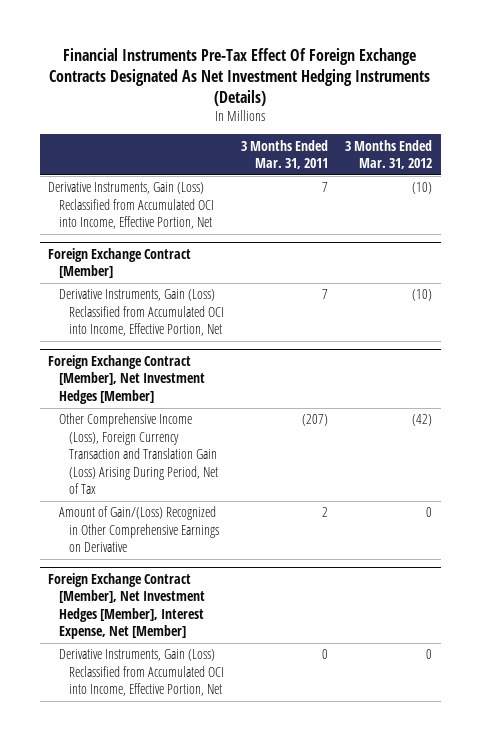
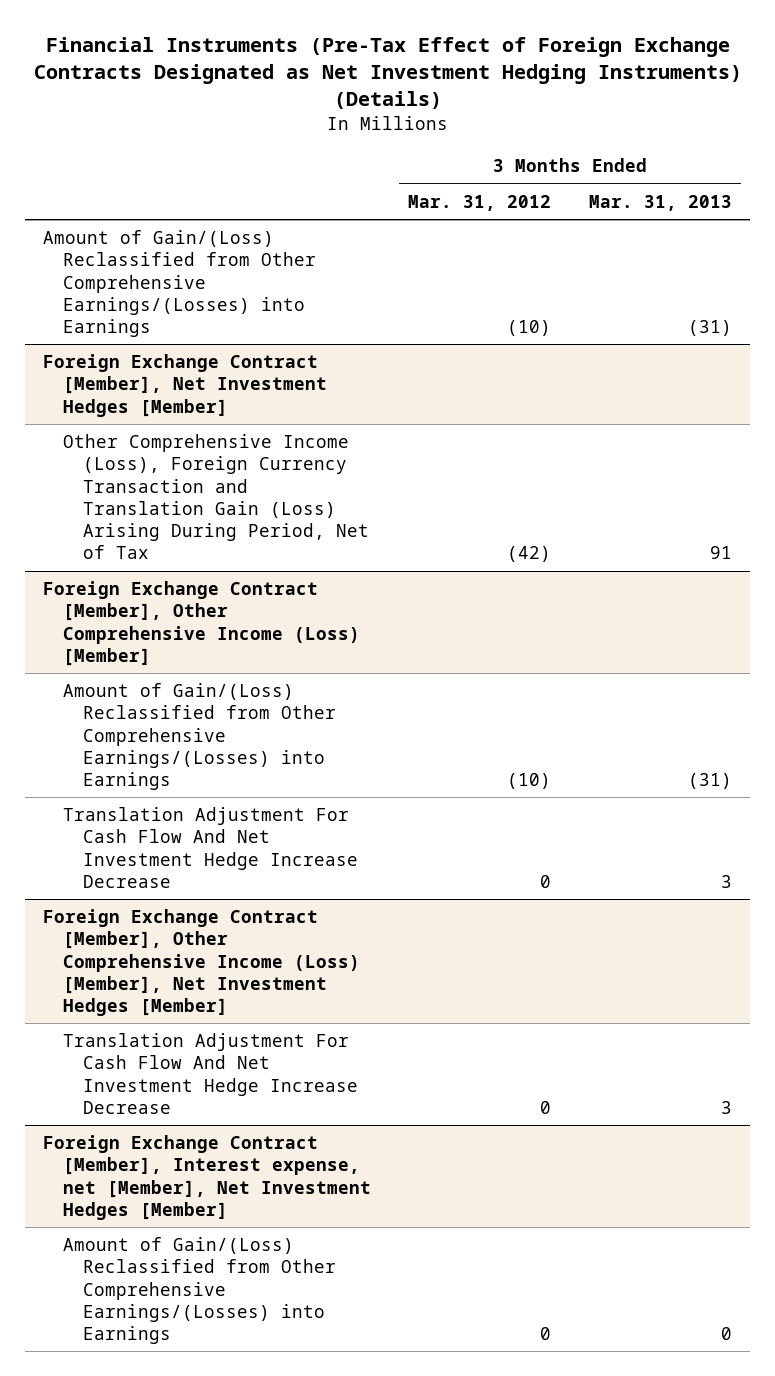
- Financial Instruments Pre-Tax Effect Of Foreign Exchange Contracts Designated As Net Investment Hedging Instruments (Details)
+ Financial Instruments (Pre-Tax Effect of Foreign Exchange Contracts Designated as Net Investment Hedging Instruments) (Details)
- | 3 Months Ended Mar. 31, 2011 | 3 Months Ended Mar. 31, 2012
+ | 3 Months Ended Mar. 31, 2012 | 3 Months Ended Mar. 31, 2013
- Derivative Instruments, Gain (Loss) Reclassified from Accumulated OCI into Income, Effective Portion, Net | 7 | (10)
- Foreign Exchange Contract [Member]
- Derivative Instruments, Gain (Loss) Reclassified from Accumulated OCI into Income, Effective Portion, Net | 7 | (10)
+ Amount of Gain/(Loss) Reclassified from Other Comprehensive Earnings/(Losses) into Earnings | (10) | (31)
@ Foreign Exchange Contract [Member], Net Investment Hedges [Member]
- Amount of Gain/(Loss) Recognized in Other Comprehensive Earnings on Derivative | 2 | 0
- Foreign Exchange Contract [Member], Net Investment Hedges [Member], Interest Expense, Net [Member]
- Derivative Instruments, Gain (Loss) Reclassified from Accumulated OCI into Income, Effective Portion, Net | 0 | 0
+ Foreign Exchange Contract [Member], Other Comprehensive Income (Loss) [Member]
+ Amount of Gain/(Loss) Reclassified from Other Comprehensive Earnings/(Losses) into Earnings | (10) | (31)
+ Translation Adjustment For Cash Flow And Net Investment Hedge Increase Decrease | 0 | 3
+ Foreign Exchange Contract [Member], Other Comprehensive Income (Loss) [Member], Net Investment Hedges [Member]
+ Translation Adjustment For Cash Flow And Net Investment Hedge Increase Decrease | 0 | 3
+ Foreign Exchange Contract [Member], Interest expense, net [Member], Net Investment Hedges [Member]
+ Amount of Gain/(Loss) Reclassified from Other Comprehensive Earnings/(Losses) into Earnings | 0 | 0

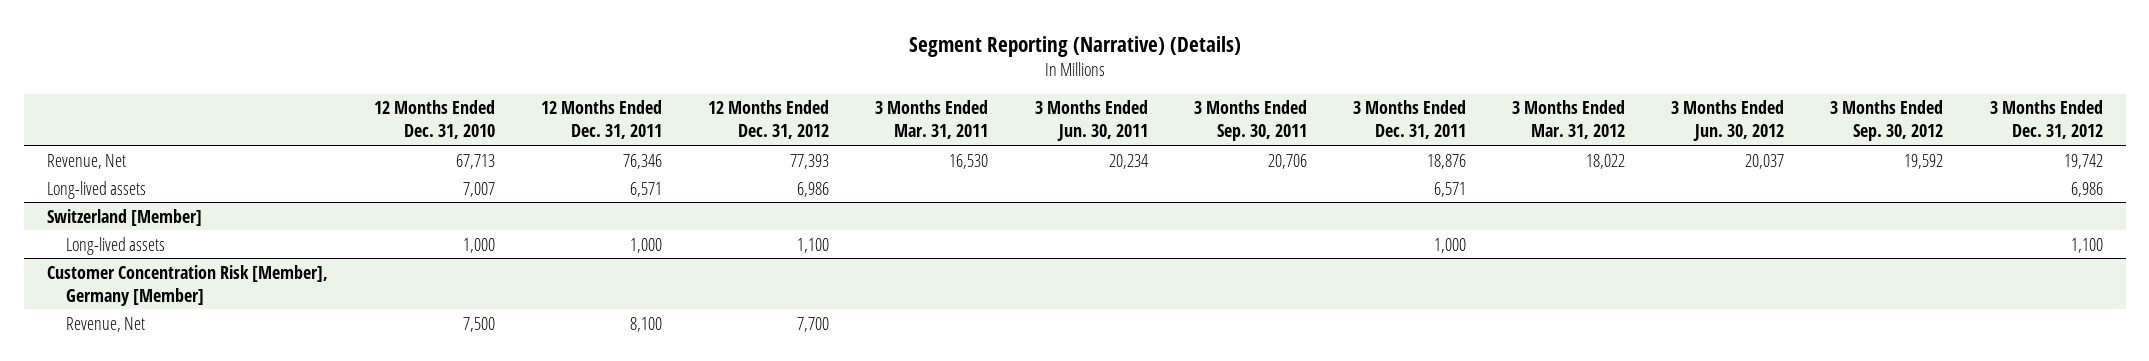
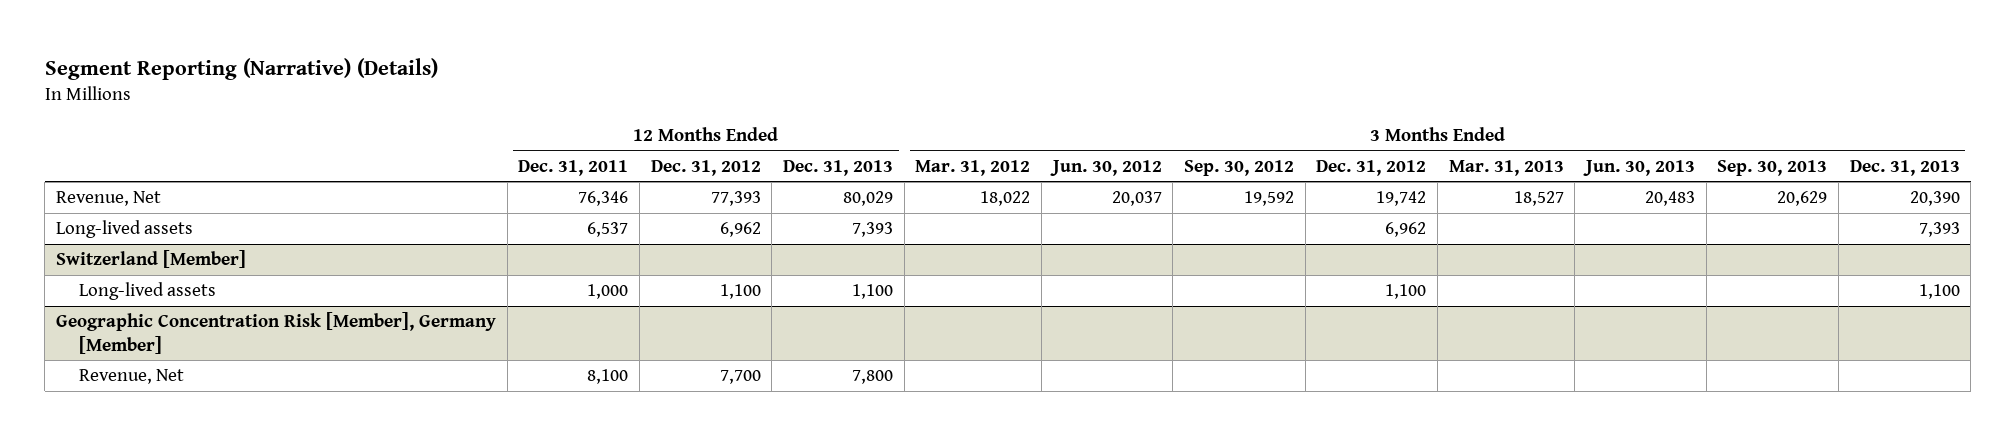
- | 12 Months Ended Dec. 31, 2010 | 12 Months Ended Dec. 31, 2011 | 12 Months Ended Dec. 31, 2012 | 3 Months Ended Mar. 31, 2011 | 3 Months Ended Jun. 30, 2011 | 3 Months Ended Sep. 30, 2011 | 3 Months Ended Dec. 31, 2011 | 3 Months Ended Mar. 31, 2012 | 3 Months Ended Jun. 30, 2012 | 3 Months Ended Sep. 30, 2012 | 3 Months Ended Dec. 31, 2012
+ | 12 Months Ended Dec. 31, 2011 | 12 Months Ended Dec. 31, 2012 | 12 Months Ended Dec. 31, 2013 | 3 Months Ended Mar. 31, 2012 | 3 Months Ended Jun. 30, 2012 | 3 Months Ended Sep. 30, 2012 | 3 Months Ended Dec. 31, 2012 | 3 Months Ended Mar. 31, 2013 | 3 Months Ended Jun. 30, 2013 | 3 Months Ended Sep. 30, 2013 | 3 Months Ended Dec. 31, 2013
- Long-lived assets | 7,007 | 6,571 | 6,986 | | | | 6,571 | | | | 6,986
+ Long-lived assets | 6,537 | 6,962 | 7,393 | | | | 6,962 | | | | 7,393
- Customer Concentration Risk [Member], Germany [Member]
+ Geographic Concentration Risk [Member], Germany [Member]

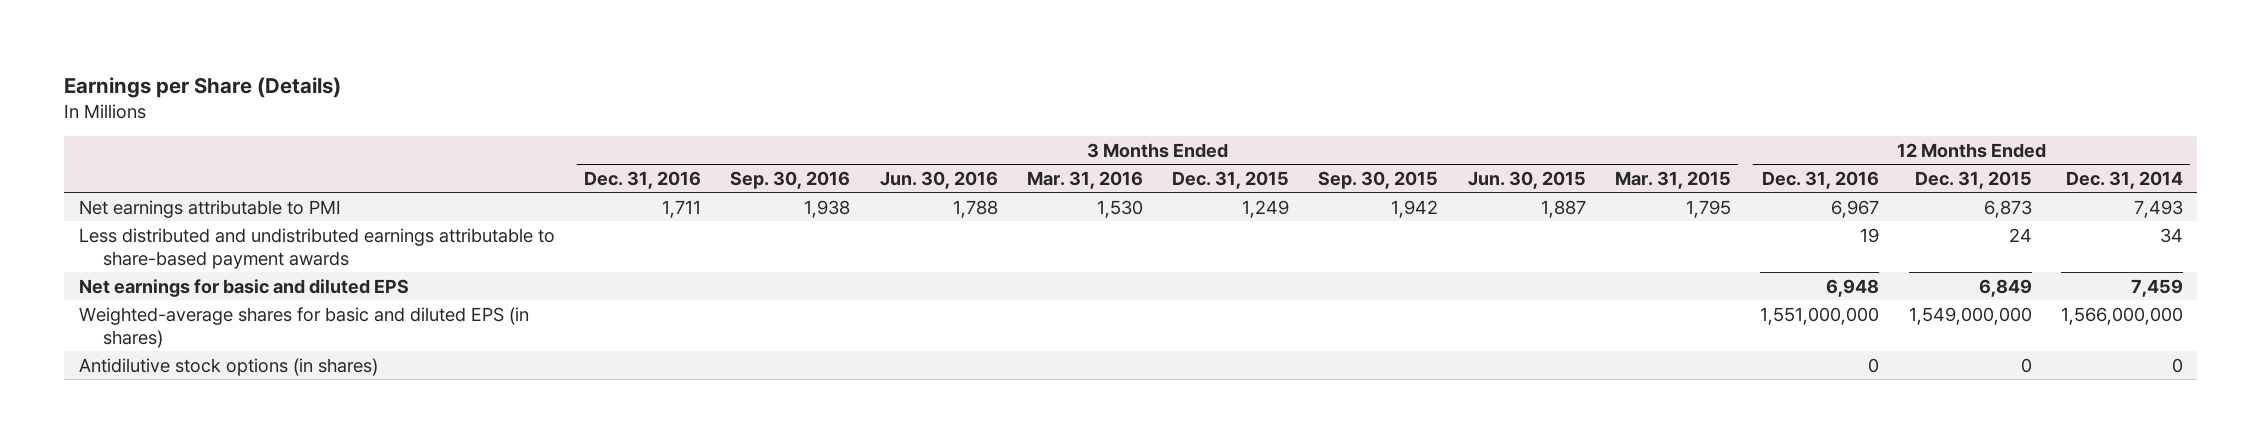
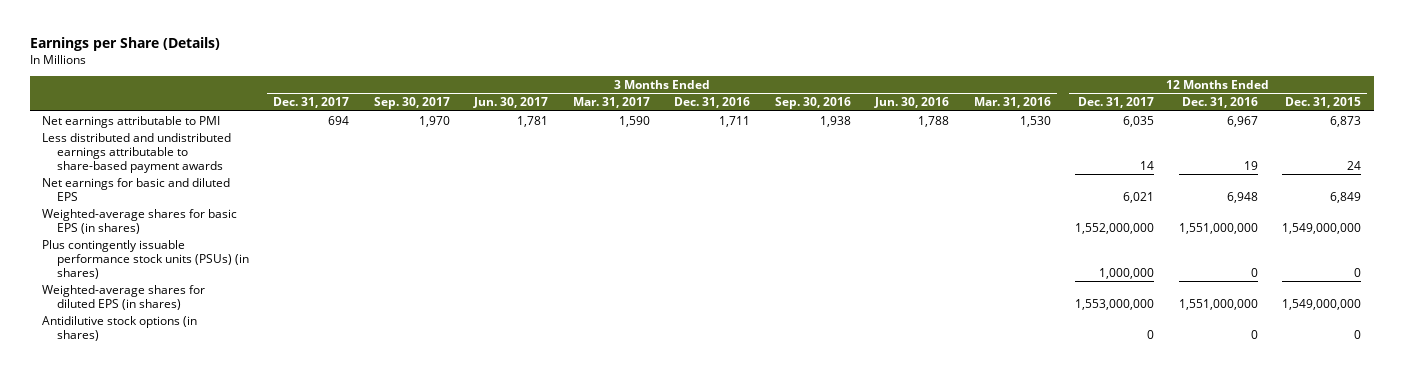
- | 3 Months Ended Dec. 31, 2016 | 3 Months Ended Sep. 30, 2016 | 3 Months Ended Jun. 30, 2016 | 3 Months Ended Mar. 31, 2016 | 3 Months Ended Dec. 31, 2015 | 3 Months Ended Sep. 30, 2015 | 3 Months Ended Jun. 30, 2015 | 3 Months Ended Mar. 31, 2015 | 12 Months Ended Dec. 31, 2016 | 12 Months Ended Dec. 31, 2015 | 12 Months Ended Dec. 31, 2014
+ | 3 Months Ended Dec. 31, 2017 | 3 Months Ended Sep. 30, 2017 | 3 Months Ended Jun. 30, 2017 | 3 Months Ended Mar. 31, 2017 | 3 Months Ended Dec. 31, 2016 | 3 Months Ended Sep. 30, 2016 | 3 Months Ended Jun. 30, 2016 | 3 Months Ended Mar. 31, 2016 | 12 Months Ended Dec. 31, 2017 | 12 Months Ended Dec. 31, 2016 | 12 Months Ended Dec. 31, 2015
- Weighted-average shares for basic and diluted EPS (in shares) | | | | | | | | | 1,551,000,000 | 1,549,000,000 | 1,566,000,000
+ Weighted-average shares for basic EPS (in shares) | | | | | | | | | 1,552,000,000 | 1,551,000,000 | 1,549,000,000
+ Plus contingently issuable performance stock units (PSUs) (in shares) | | | | | | | | | 1,000,000 | 0 | 0
+ Weighted-average shares for diluted EPS (in shares) | | | | | | | | | 1,553,000,000 | 1,551,000,000 | 1,549,000,000

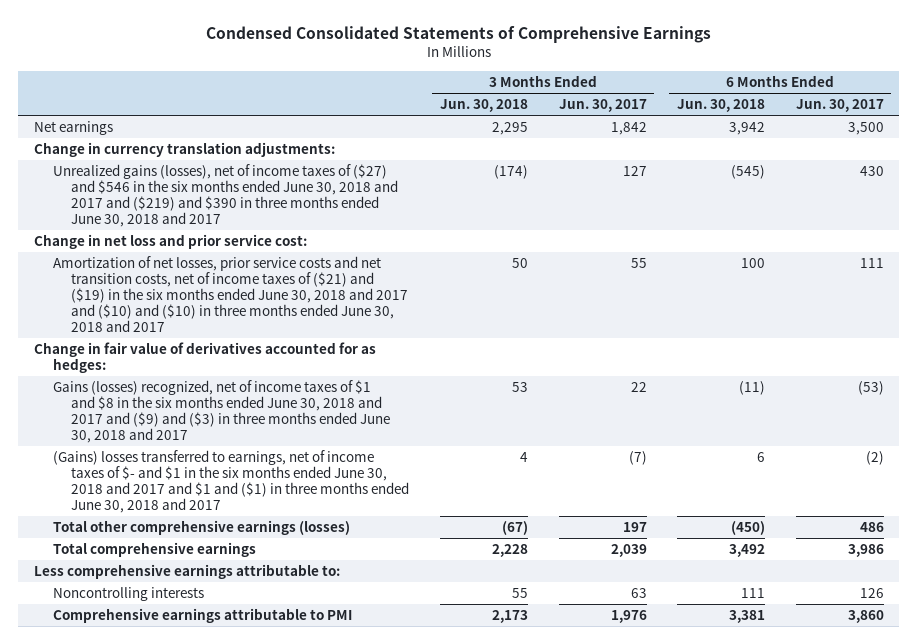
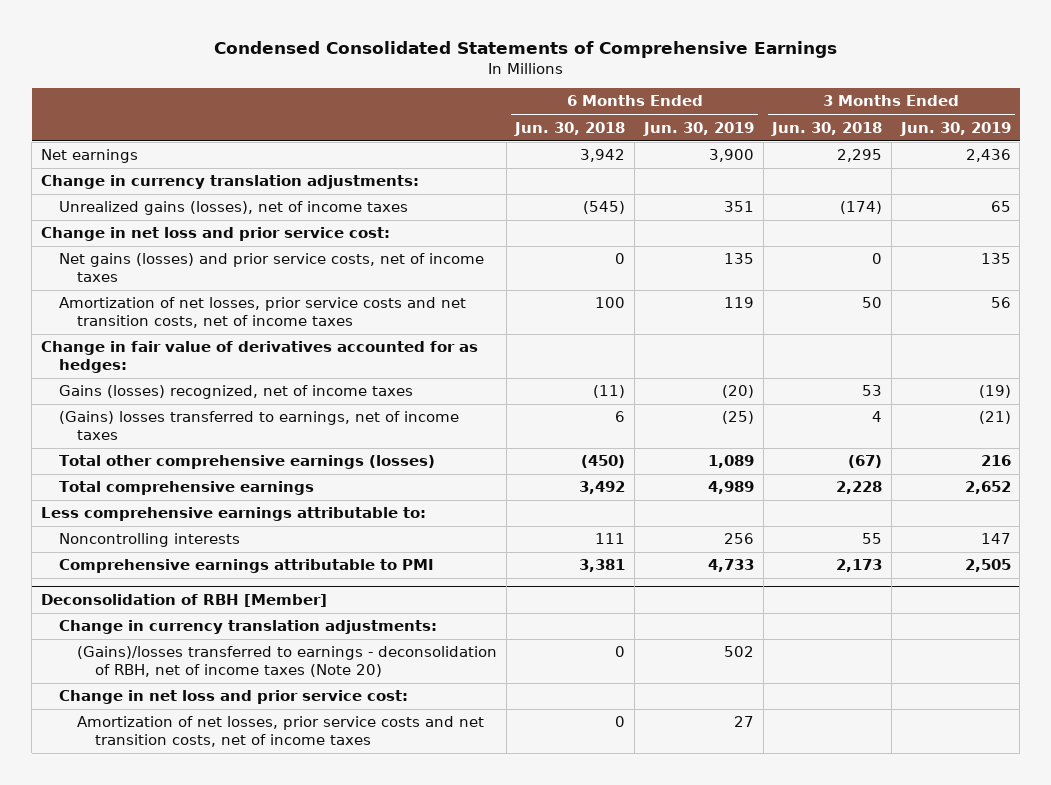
- | 3 Months Ended Jun. 30, 2018 | 3 Months Ended Jun. 30, 2017 | 6 Months Ended Jun. 30, 2018 | 6 Months Ended Jun. 30, 2017
+ | 6 Months Ended Jun. 30, 2018 | 6 Months Ended Jun. 30, 2019 | 3 Months Ended Jun. 30, 2018 | 3 Months Ended Jun. 30, 2019
- Unrealized gains (losses), net of income taxes of ($27) and $546 in the six months ended June 30, 2018 and 2017 and ($219) and $390 in three months ended June 30, 2018 and 2017 | (174) | 127 | (545) | 430
+ Unrealized gains (losses), net of income taxes | (545) | 351 | (174) | 65
- Amortization of net losses, prior service costs and net transition costs, net of income taxes of ($21) and ($19) in the six months ended June 30, 2018 and 2017 and ($10) and ($10) in three months ended June 30, 2018 and 2017 | 50 | 55 | 100 | 111
+ Net gains (losses) and prior service costs, net of income taxes | 0 | 135 | 0 | 135
+ Amortization of net losses, prior service costs and net transition costs, net of income taxes | 100 | 119 | 50 | 56
- Gains (losses) recognized, net of income taxes of $1 and $8 in the six months ended June 30, 2018 and 2017 and ($9) and ($3) in three months ended June 30, 2018 and 2017 | 53 | 22 | (11) | (53)
- (Gains) losses transferred to earnings, net of income taxes of $- and $1 in the six months ended June 30, 2018 and 2017 and $1 and ($1) in three months ended June 30, 2018 and 2017 | 4 | (7) | 6 | (2)
+ Gains (losses) recognized, net of income taxes | (11) | (20) | 53 | (19)
+ (Gains) losses transferred to earnings, net of income taxes | 6 | (25) | 4 | (21)
+ Deconsolidation of RBH [Member]
+ Change in currency translation adjustments:
+ (Gains)/losses transferred to earnings - deconsolidation of RBH, net of income taxes (Note 20) | 0 | 502 | |
+ Change in net loss and prior service cost:
+ Amortization of net losses, prior service costs and net transition costs, net of income taxes | 0 | 27 | |

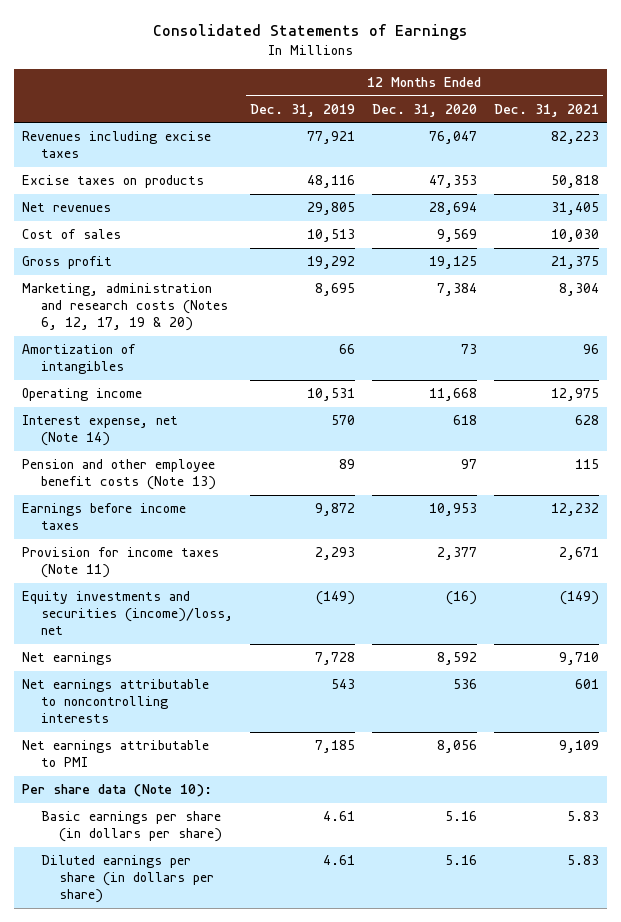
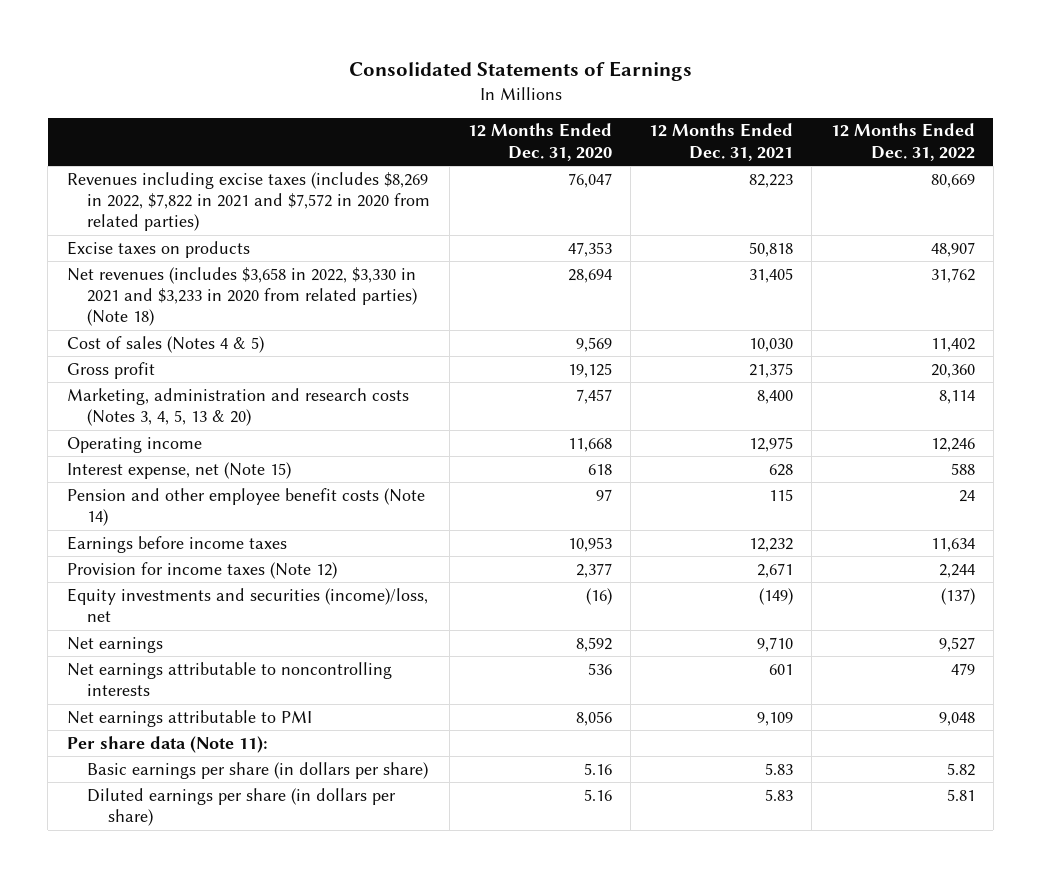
- | 12 Months Ended Dec. 31, 2019 | 12 Months Ended Dec. 31, 2020 | 12 Months Ended Dec. 31, 2021
+ | 12 Months Ended Dec. 31, 2020 | 12 Months Ended Dec. 31, 2021 | 12 Months Ended Dec. 31, 2022
- Revenues including excise taxes | 77,921 | 76,047 | 82,223
+ Revenues including excise taxes (includes $8,269 in 2022, $7,822 in 2021 and $7,572 in 2020 from related parties) | 76,047 | 82,223 | 80,669
- Net revenues | 29,805 | 28,694 | 31,405
- Cost of sales | 10,513 | 9,569 | 10,030
+ Net revenues (includes $3,658 in 2022, $3,330 in 2021 and $3,233 in 2020 from related parties) (Note 18) | 28,694 | 31,405 | 31,762
+ Cost of sales (Notes 4 & 5) | 9,569 | 10,030 | 11,402
- Marketing, administration and research costs (Notes 6, 12, 17, 19 & 20) | 8,695 | 7,384 | 8,304
- Amortization of intangibles | 66 | 73 | 96
+ Marketing, administration and research costs (Notes 3, 4, 5, 13 & 20) | 7,457 | 8,400 | 8,114
- Interest expense, net (Note 14) | 570 | 618 | 628
- Pension and other employee benefit costs (Note 13) | 89 | 97 | 115
+ Interest expense, net (Note 15) | 618 | 628 | 588
+ Pension and other employee benefit costs (Note 14) | 97 | 115 | 24
- Provision for income taxes (Note 11) | 2,293 | 2,377 | 2,671
+ Provision for income taxes (Note 12) | 2,377 | 2,671 | 2,244
- Per share data (Note 10):
+ Per share data (Note 11):

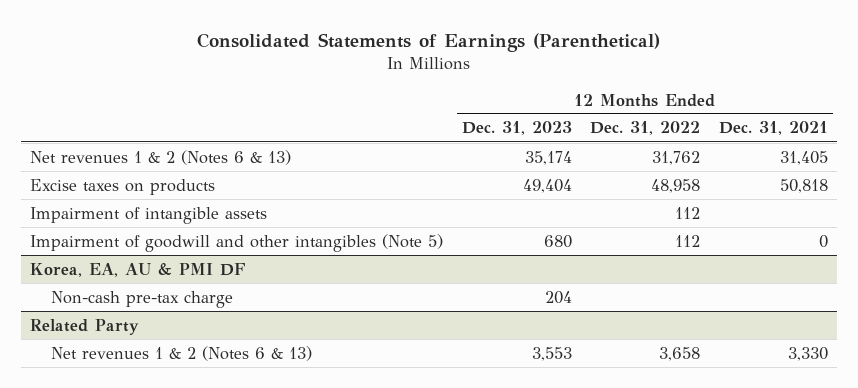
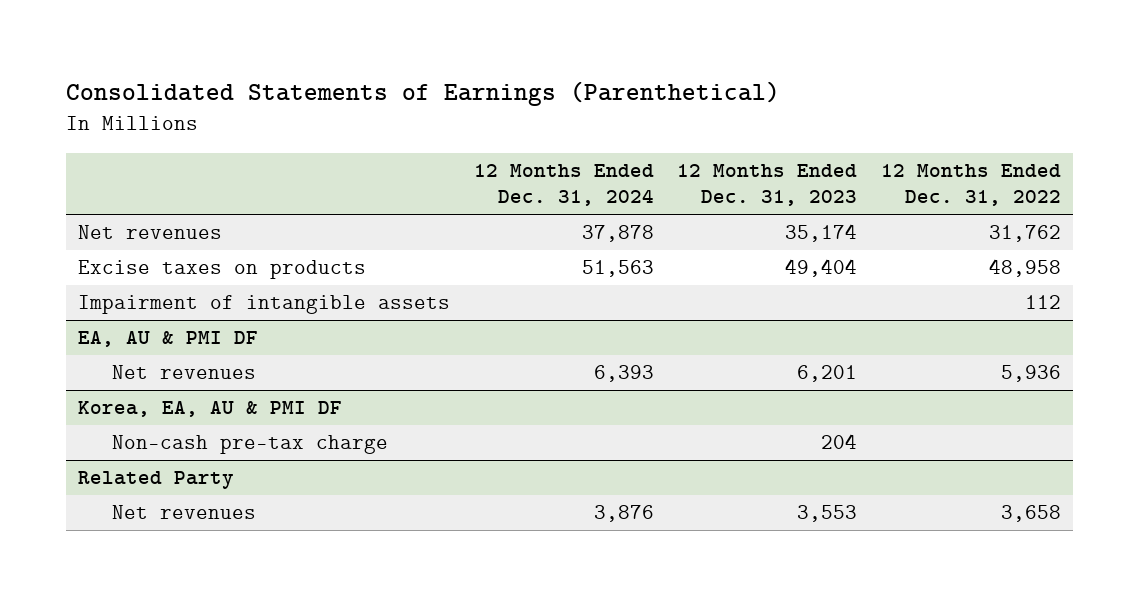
- | 12 Months Ended Dec. 31, 2023 | 12 Months Ended Dec. 31, 2022 | 12 Months Ended Dec. 31, 2021
+ | 12 Months Ended Dec. 31, 2024 | 12 Months Ended Dec. 31, 2023 | 12 Months Ended Dec. 31, 2022
- Net revenues 1 & 2 (Notes 6 & 13) | 35,174 | 31,762 | 31,405
+ Net revenues | 37,878 | 35,174 | 31,762
- Impairment of goodwill and other intangibles (Note 5) | 680 | 112 | 0
+ EA, AU & PMI DF
+ Net revenues | 6,393 | 6,201 | 5,936
@ Related Party
- Net revenues 1 & 2 (Notes 6 & 13) | 3,553 | 3,658 | 3,330
+ Net revenues | 3,876 | 3,553 | 3,658

